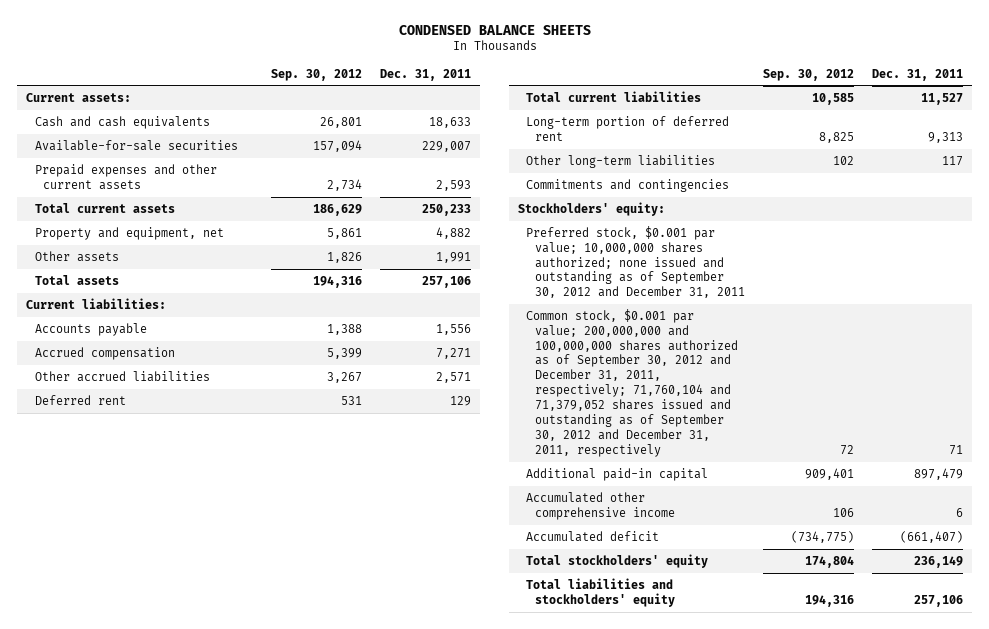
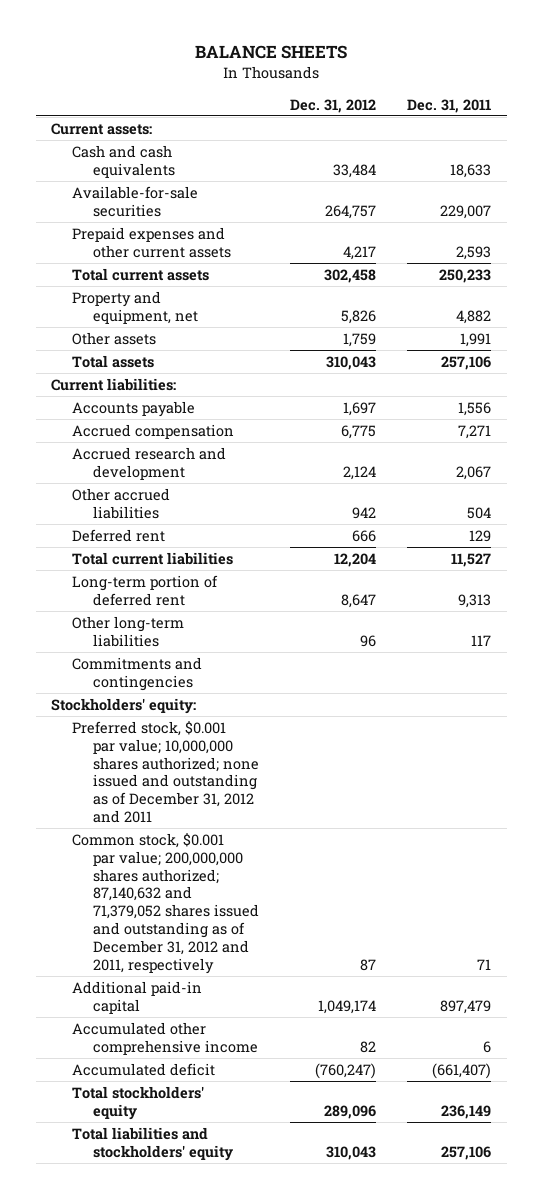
- CONDENSED BALANCE SHEETS
+ BALANCE SHEETS
- | Sep. 30, 2012 | Dec. 31, 2011
+ | Dec. 31, 2012 | Dec. 31, 2011
- Other accrued liabilities | 3,267 | 2,571
+ Accrued research and development | 2,124 | 2,067
+ Other accrued liabilities | 942 | 504
- Preferred stock, $0.001 par value; 10,000,000 shares authorized; none issued and outstanding as of September 30, 2012 and December 31, 2011
- Common stock, $0.001 par value; 200,000,000 and 100,000,000 shares authorized as of September 30, 2012 and December 31, 2011, respectively; 71,760,104 and 71,379,052 shares issued and outstanding as of September 30, 2012 and December 31, 2011, respectively | 72 | 71
+ Preferred stock, $0.001 par value; 10,000,000 shares authorized; none issued and outstanding as of December 31, 2012 and 2011
+ Common stock, $0.001 par value; 200,000,000 shares authorized; 87,140,632 and 71,379,052 shares issued and outstanding as of December 31, 2012 and 2011, respectively | 87 | 71

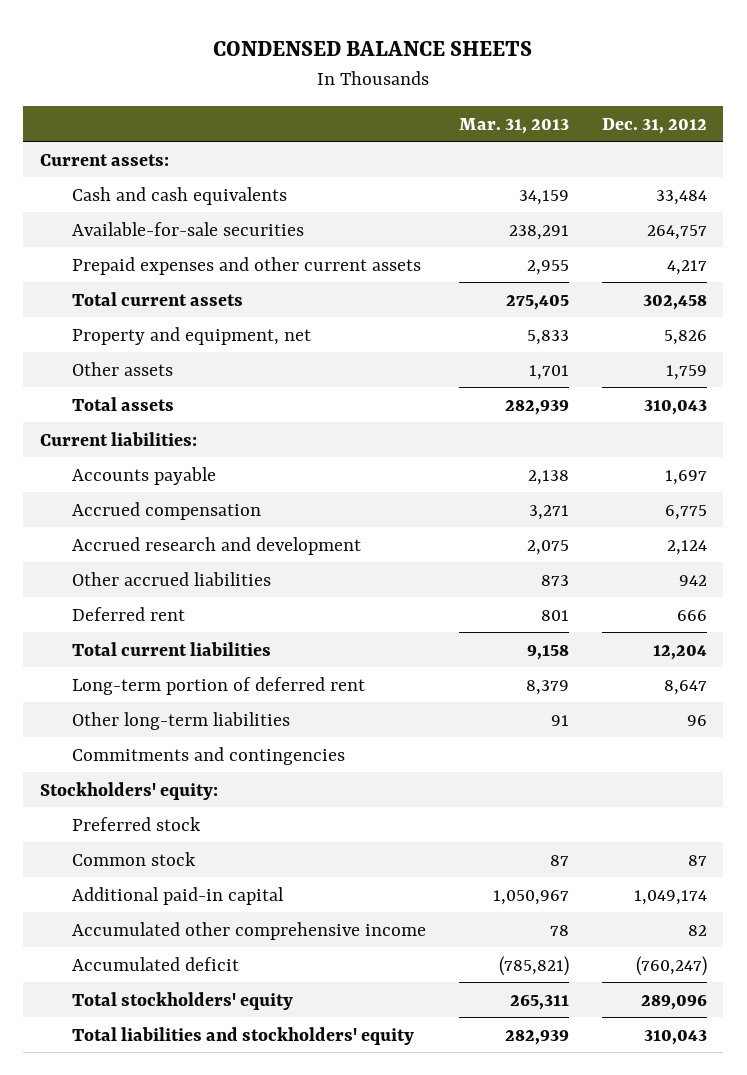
- BALANCE SHEETS
+ CONDENSED BALANCE SHEETS
- | Dec. 31, 2012 | Dec. 31, 2011
+ | Mar. 31, 2013 | Dec. 31, 2012
- Preferred stock, $0.001 par value; 10,000,000 shares authorized; none issued and outstanding as of December 31, 2012 and 2011
- Common stock, $0.001 par value; 200,000,000 shares authorized; 87,140,632 and 71,379,052 shares issued and outstanding as of December 31, 2012 and 2011, respectively | 87 | 71
+ Preferred stock
+ Common stock | 87 | 87

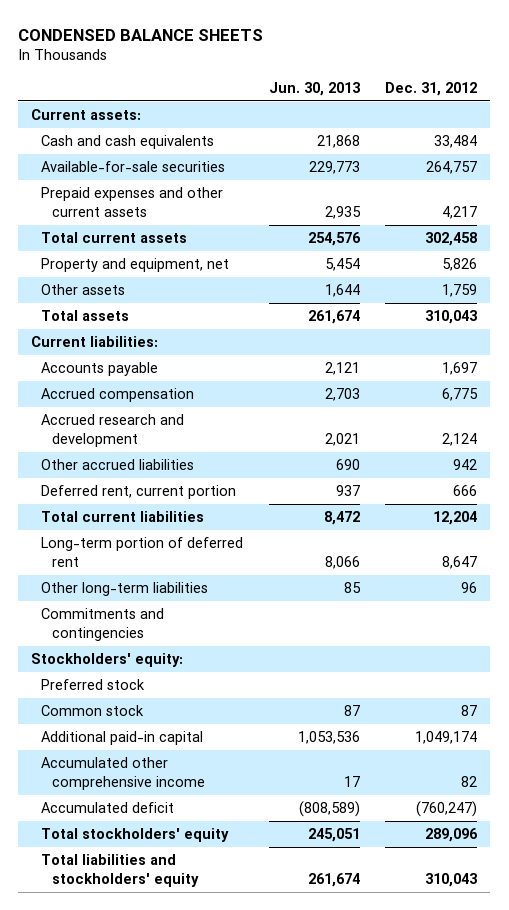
- | Mar. 31, 2013 | Dec. 31, 2012
+ | Jun. 30, 2013 | Dec. 31, 2012
- Deferred rent | 801 | 666
+ Deferred rent, current portion | 937 | 666

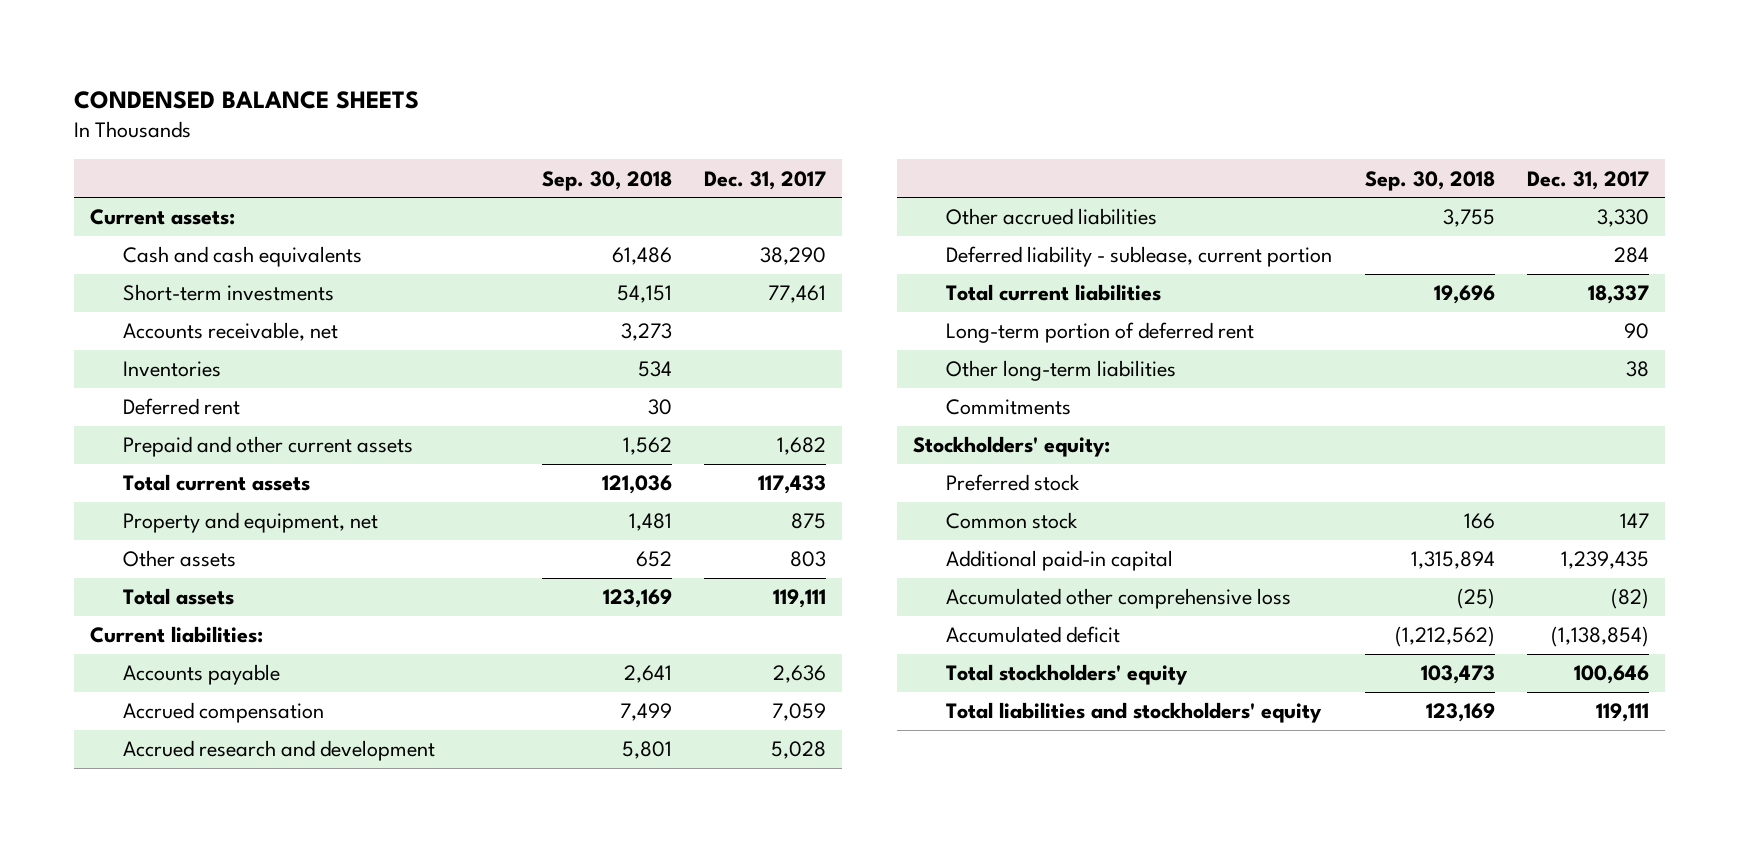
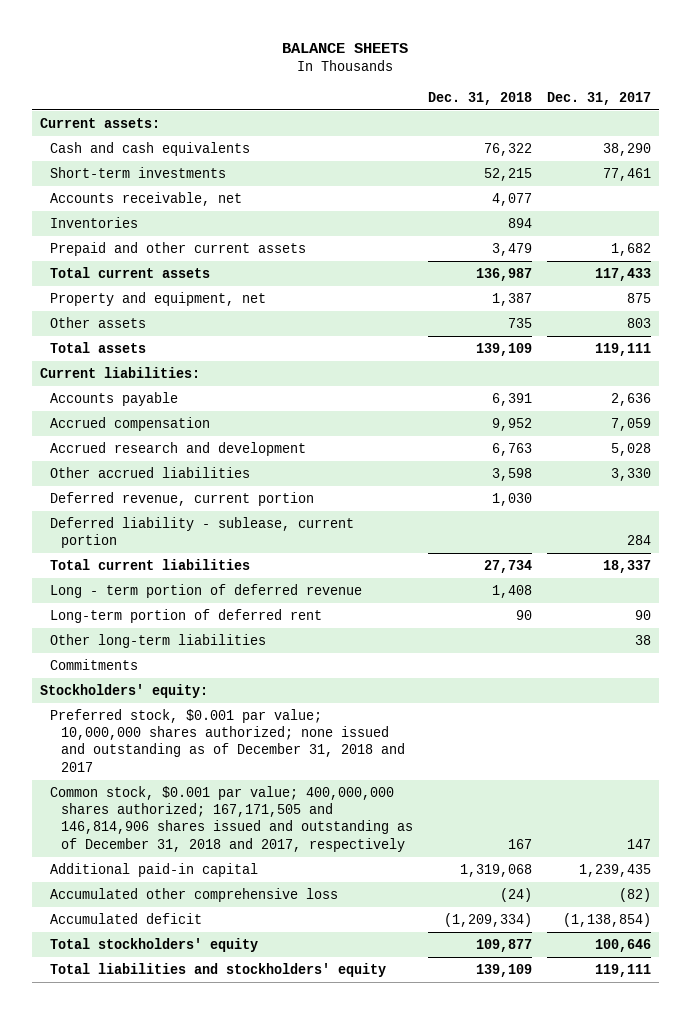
- CONDENSED BALANCE SHEETS
+ BALANCE SHEETS
- | Sep. 30, 2018 | Dec. 31, 2017
+ | Dec. 31, 2018 | Dec. 31, 2017
- Deferred rent | 30 |
+ Deferred revenue, current portion | 1,030 |
+ Long - term portion of deferred revenue | 1,408 |
- Preferred stock
- Common stock | 166 | 147
+ Preferred stock, $0.001 par value; 10,000,000 shares authorized; none issued and outstanding as of December 31, 2018 and 2017
+ Common stock, $0.001 par value; 400,000,000 shares authorized; 167,171,505 and 146,814,906 shares issued and outstanding as of December 31, 2018 and 2017, respectively | 167 | 147

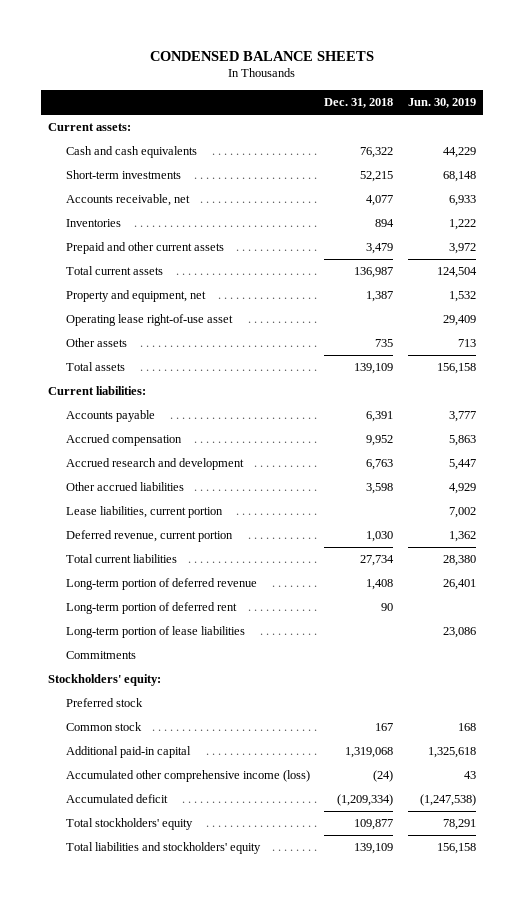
- BALANCE SHEETS
+ CONDENSED BALANCE SHEETS
- | Dec. 31, 2018 | Dec. 31, 2017
+ | Dec. 31, 2018 | Jun. 30, 2019
+ Operating lease right-of-use asset | | 29,409
+ Lease liabilities, current portion | | 7,002
- Deferred liability - sublease, current portion | | 284
- Long - term portion of deferred revenue | 1,408 |
+ Long-term portion of deferred revenue | 1,408 | 26,401
- Other long-term liabilities | | 38
+ Long-term portion of lease liabilities | | 23,086
- Preferred stock, $0.001 par value; 10,000,000 shares authorized; none issued and outstanding as of December 31, 2018 and 2017
- Common stock, $0.001 par value; 400,000,000 shares authorized; 167,171,505 and 146,814,906 shares issued and outstanding as of December 31, 2018 and 2017, respectively | 167 | 147
+ Preferred stock
+ Common stock | 167 | 168
- Accumulated other comprehensive loss | (24) | (82)
+ Accumulated other comprehensive income (loss) | (24) | 43

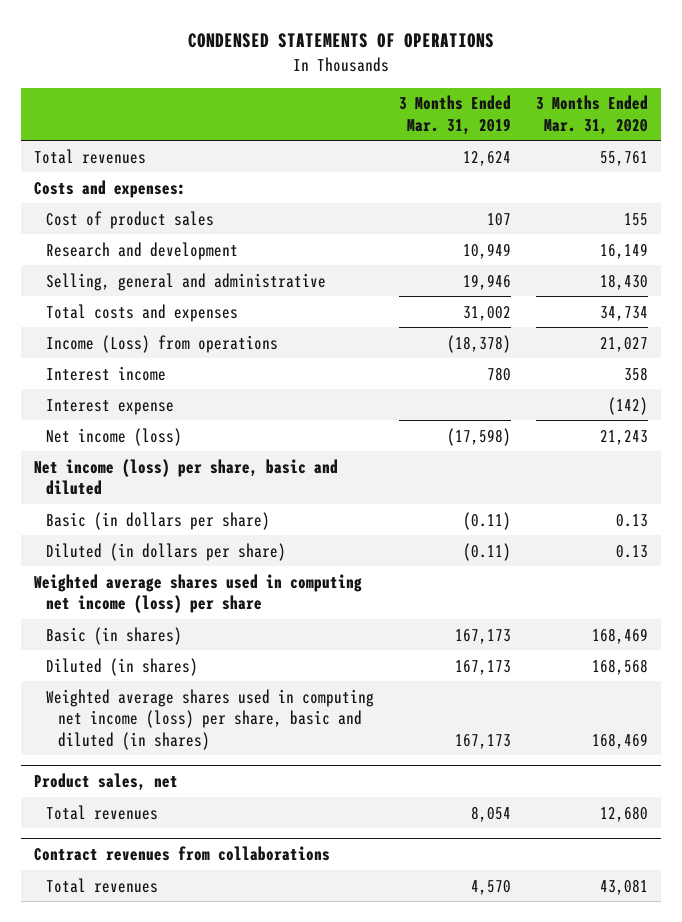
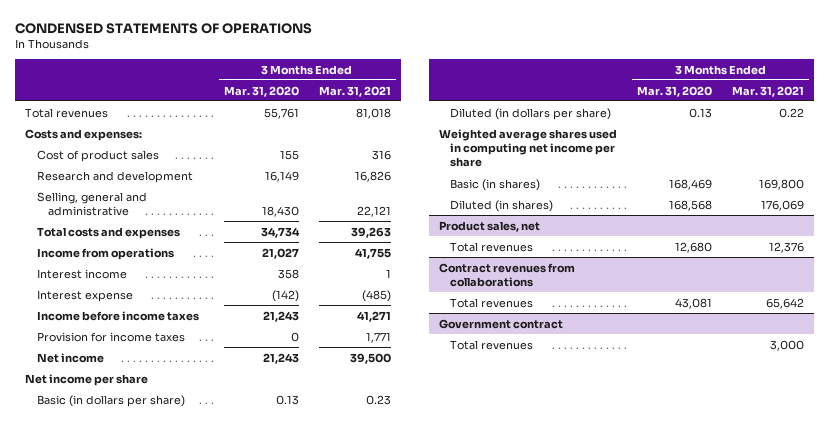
- | 3 Months Ended Mar. 31, 2019 | 3 Months Ended Mar. 31, 2020
+ | 3 Months Ended Mar. 31, 2020 | 3 Months Ended Mar. 31, 2021
- Income (Loss) from operations | (18,378) | 21,027
+ Income from operations | 21,027 | 41,755
- Net income (loss) | (17,598) | 21,243
- Net income (loss) per share, basic and diluted
+ Income before income taxes | 21,243 | 41,271
+ Provision for income taxes | 0 | 1,771
+ Net income | 21,243 | 39,500
+ Net income per share
- Weighted average shares used in computing net income (loss) per share
+ Weighted average shares used in computing net income per share
- Weighted average shares used in computing net income (loss) per share, basic and diluted (in shares) | 167,173 | 168,469
+ Government contract
+ Total revenues | | 3,000

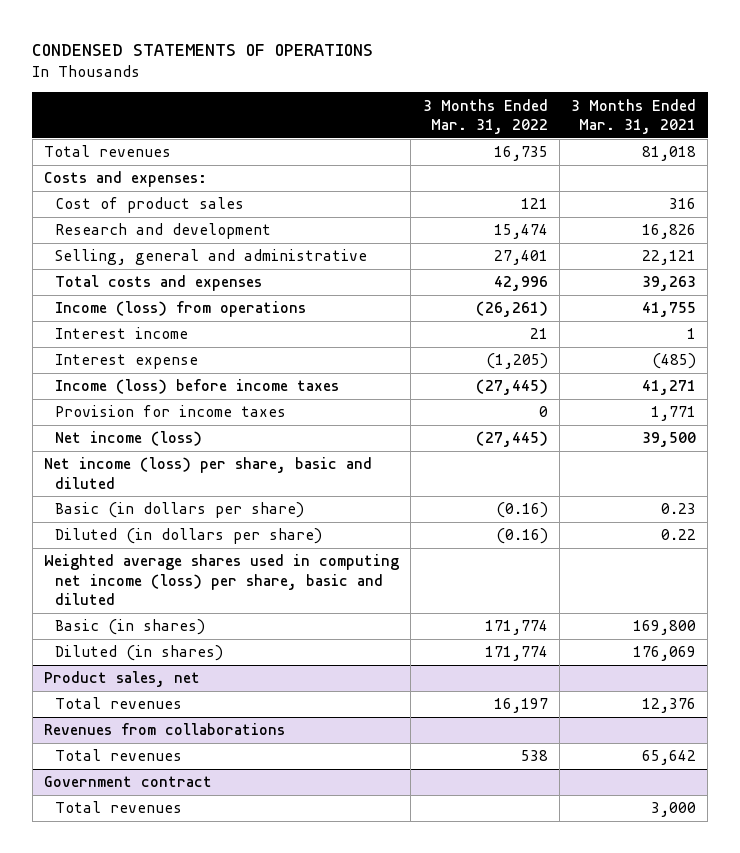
- | 3 Months Ended Mar. 31, 2020 | 3 Months Ended Mar. 31, 2021
+ | 3 Months Ended Mar. 31, 2022 | 3 Months Ended Mar. 31, 2021
- Income from operations | 21,027 | 41,755
+ Income (loss) from operations | (26,261) | 41,755
- Income before income taxes | 21,243 | 41,271
+ Income (loss) before income taxes | (27,445) | 41,271
- Net income | 21,243 | 39,500
- Net income per share
+ Net income (loss) | (27,445) | 39,500
+ Net income (loss) per share, basic and diluted
- Weighted average shares used in computing net income per share
+ Weighted average shares used in computing net income (loss) per share, basic and diluted
- Contract revenues from collaborations
+ Revenues from collaborations

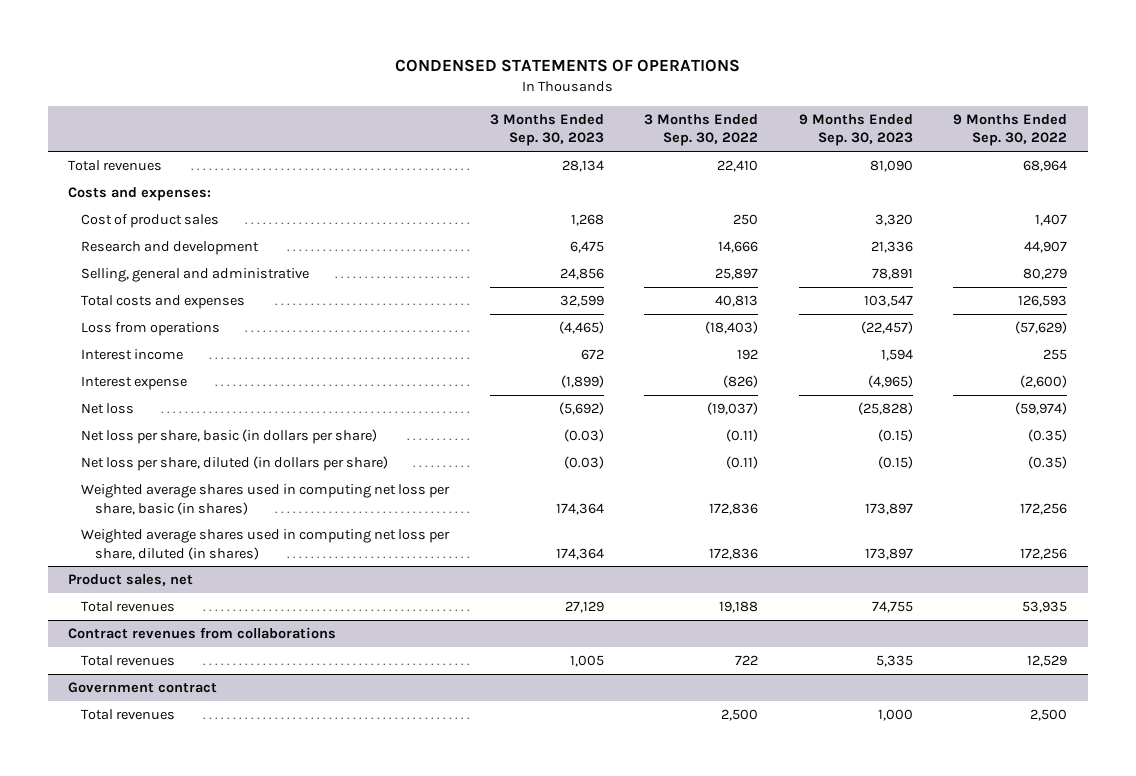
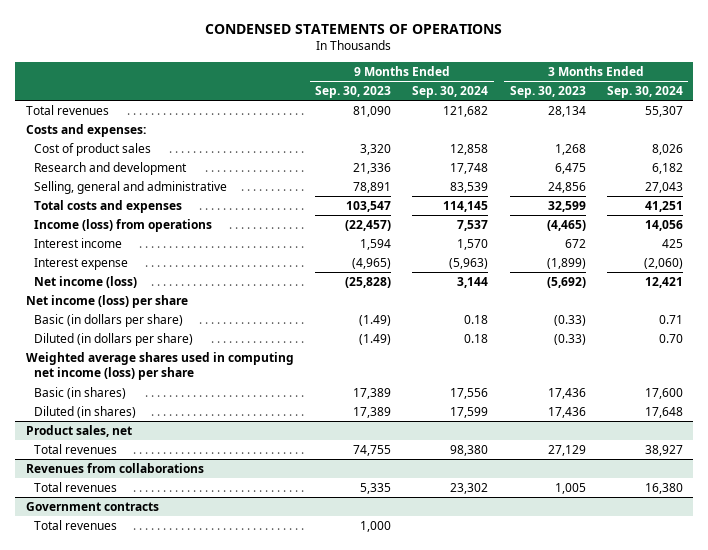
- | 3 Months Ended Sep. 30, 2023 | 3 Months Ended Sep. 30, 2022 | 9 Months Ended Sep. 30, 2023 | 9 Months Ended Sep. 30, 2022
+ | 9 Months Ended Sep. 30, 2023 | 9 Months Ended Sep. 30, 2024 | 3 Months Ended Sep. 30, 2023 | 3 Months Ended Sep. 30, 2024
- Loss from operations | (4,465) | (18,403) | (22,457) | (57,629)
+ Income (loss) from operations | (22,457) | 7,537 | (4,465) | 14,056
- Net loss | (5,692) | (19,037) | (25,828) | (59,974)
- Net loss per share, basic (in dollars per share) | (0.03) | (0.11) | (0.15) | (0.35)
- Net loss per share, diluted (in dollars per share) | (0.03) | (0.11) | (0.15) | (0.35)
- Weighted average shares used in computing net loss per share, basic (in shares) | 174,364 | 172,836 | 173,897 | 172,256
- Weighted average shares used in computing net loss per share, diluted (in shares) | 174,364 | 172,836 | 173,897 | 172,256
+ Net income (loss) | (25,828) | 3,144 | (5,692) | 12,421
+ Net income (loss) per share
+ Basic (in dollars per share) | (1.49) | 0.18 | (0.33) | 0.71
+ Diluted (in dollars per share) | (1.49) | 0.18 | (0.33) | 0.70
+ Weighted average shares used in computing net income (loss) per share
+ Basic (in shares) | 17,389 | 17,556 | 17,436 | 17,600
+ Diluted (in shares) | 17,389 | 17,599 | 17,436 | 17,648
- Contract revenues from collaborations
+ Revenues from collaborations
- Government contract
+ Government contracts

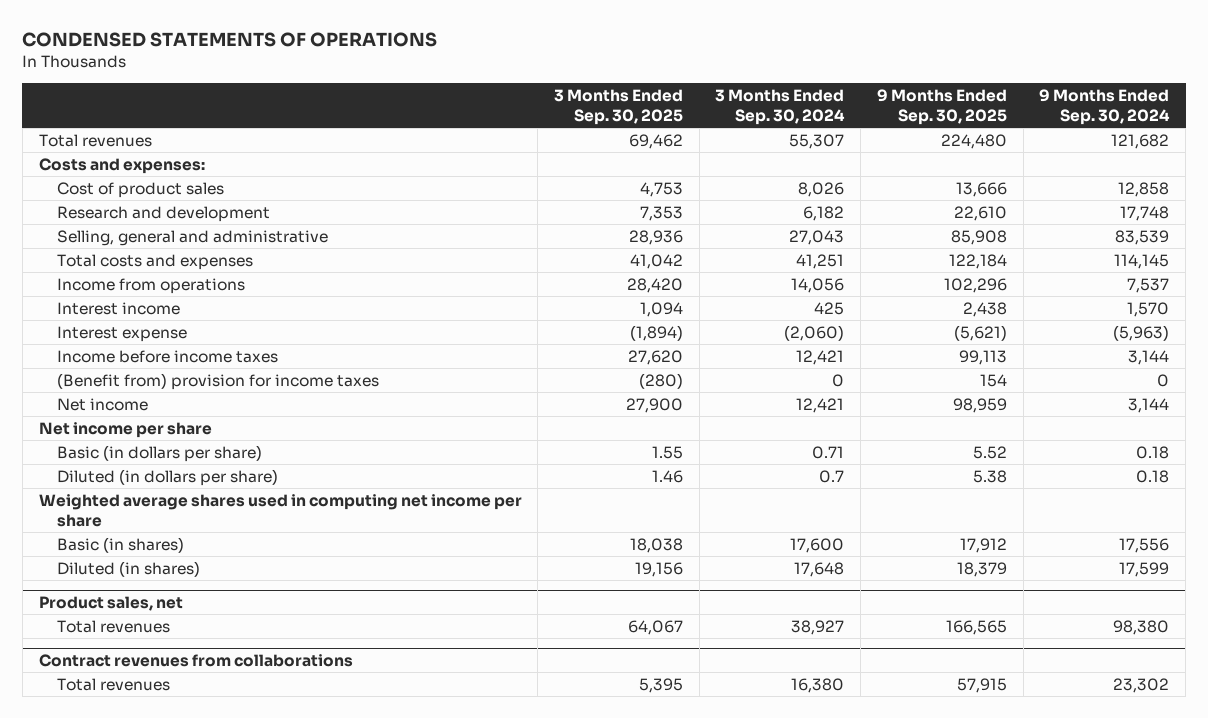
- | 9 Months Ended Sep. 30, 2023 | 9 Months Ended Sep. 30, 2024 | 3 Months Ended Sep. 30, 2023 | 3 Months Ended Sep. 30, 2024
+ | 3 Months Ended Sep. 30, 2025 | 3 Months Ended Sep. 30, 2024 | 9 Months Ended Sep. 30, 2025 | 9 Months Ended Sep. 30, 2024
- Income (loss) from operations | (22,457) | 7,537 | (4,465) | 14,056
+ Income from operations | 28,420 | 14,056 | 102,296 | 7,537
- Net income (loss) | (25,828) | 3,144 | (5,692) | 12,421
- Net income (loss) per share
+ Income before income taxes | 27,620 | 12,421 | 99,113 | 3,144
+ (Benefit from) provision for income taxes | (280) | 0 | 154 | 0
+ Net income | 27,900 | 12,421 | 98,959 | 3,144
+ Net income per share
- Diluted (in dollars per share) | (1.49) | 0.18 | (0.33) | 0.70
- Weighted average shares used in computing net income (loss) per share
+ Diluted (in dollars per share) | 1.46 | 0.7 | 5.38 | 0.18
+ Weighted average shares used in computing net income per share
- Revenues from collaborations
+ Contract revenues from collaborations
- Government contracts
- Total revenues | 1,000 | | |

